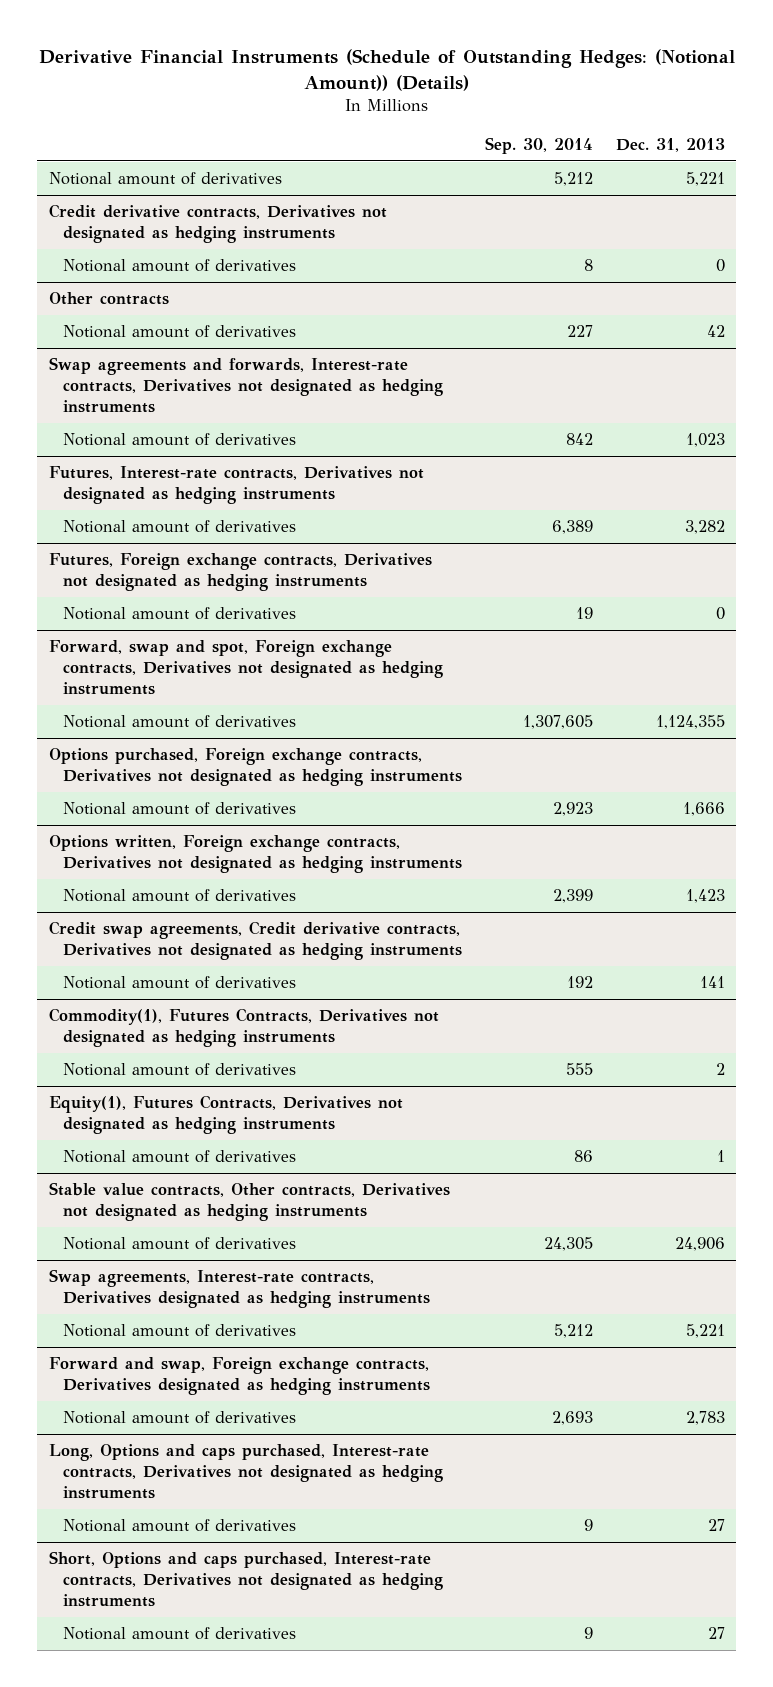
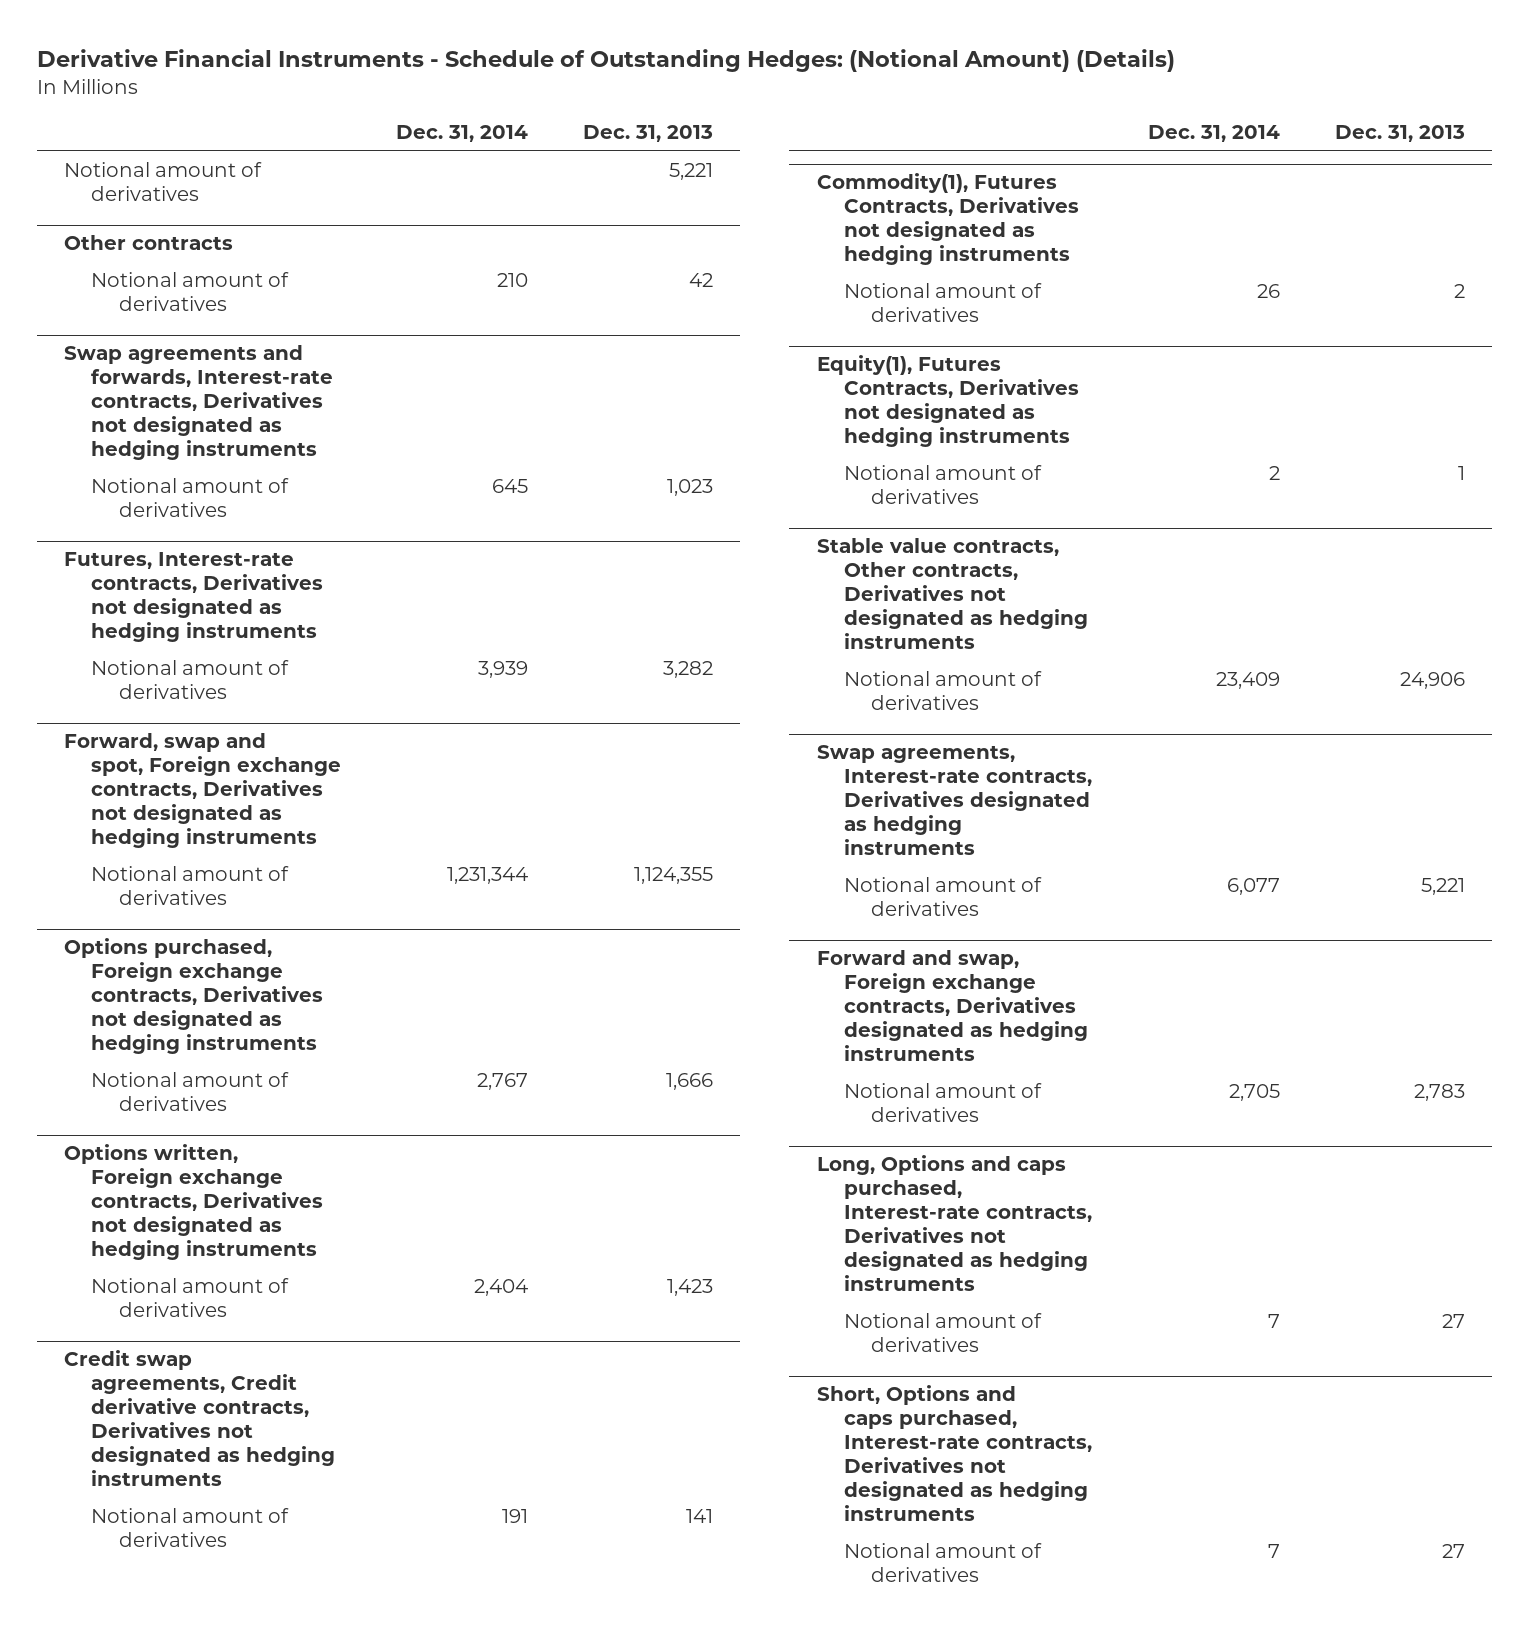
- Derivative Financial Instruments (Schedule of Outstanding Hedges: (Notional Amount)) (Details)
+ Derivative Financial Instruments - Schedule of Outstanding Hedges: (Notional Amount) (Details)
- | Sep. 30, 2014 | Dec. 31, 2013
+ | Dec. 31, 2014 | Dec. 31, 2013
- Credit derivative contracts, Derivatives not designated as hedging instruments
- Notional amount of derivatives | 8 | 0
- Futures, Foreign exchange contracts, Derivatives not designated as hedging instruments
- Notional amount of derivatives | 19 | 0

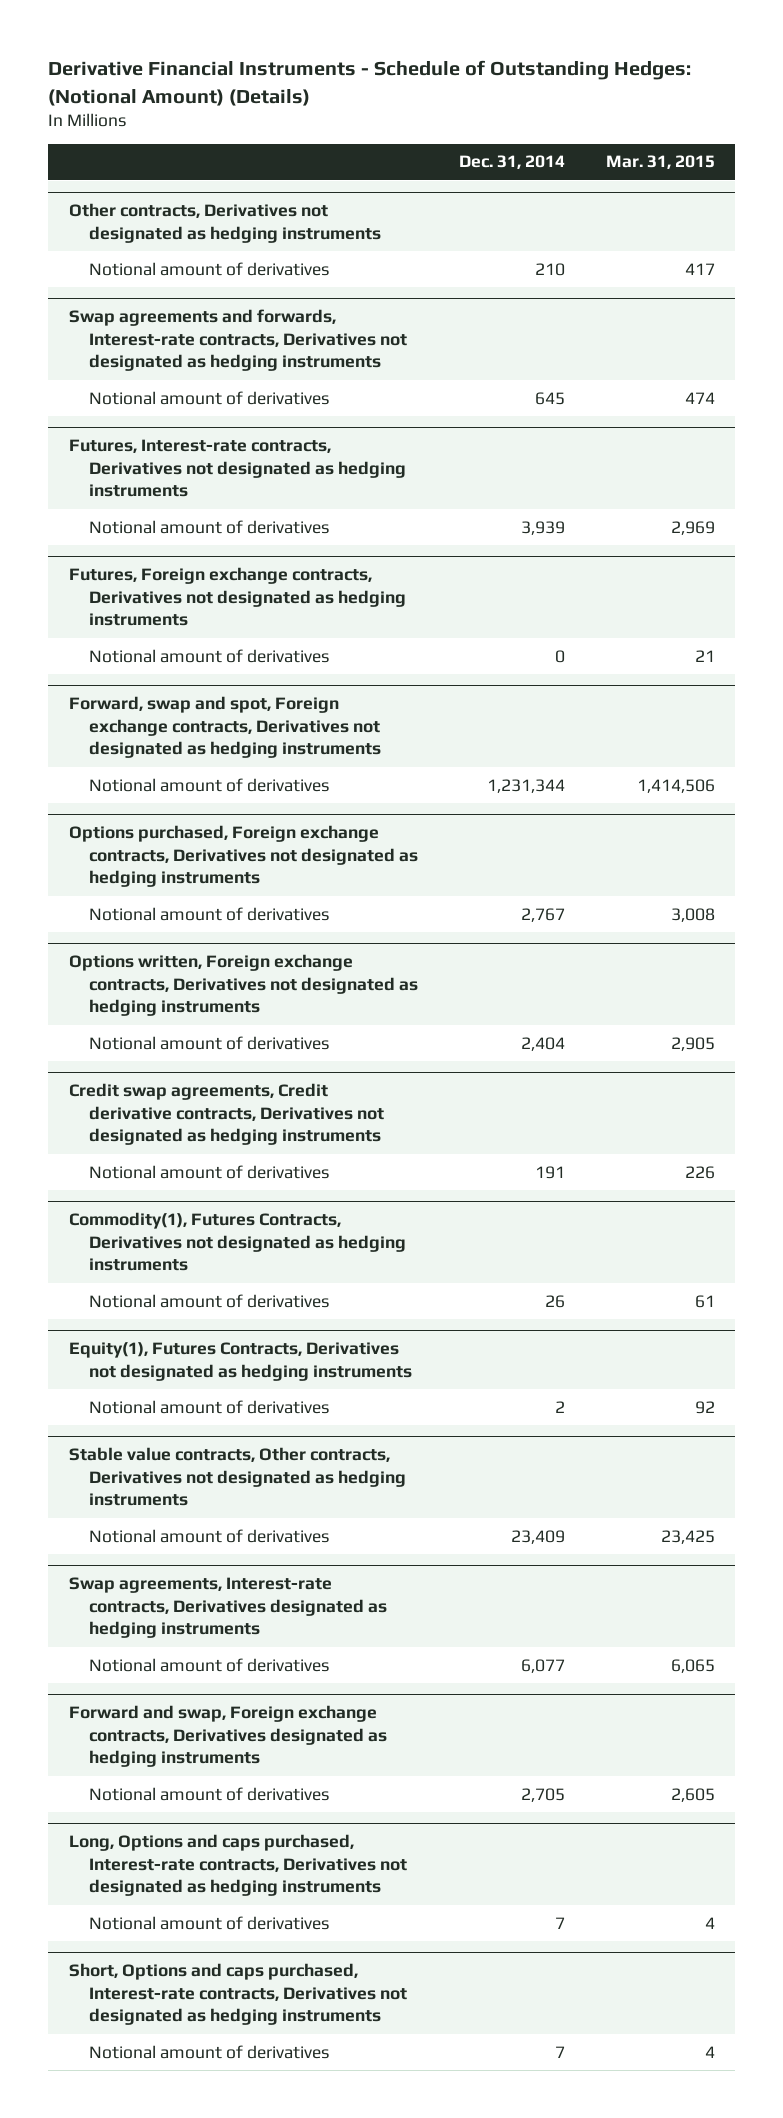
- | Dec. 31, 2014 | Dec. 31, 2013
+ | Dec. 31, 2014 | Mar. 31, 2015
- Notional amount of derivatives | | 5,221
- Other contracts
+ Other contracts, Derivatives not designated as hedging instruments
+ Futures, Foreign exchange contracts, Derivatives not designated as hedging instruments
+ Notional amount of derivatives | 0 | 21

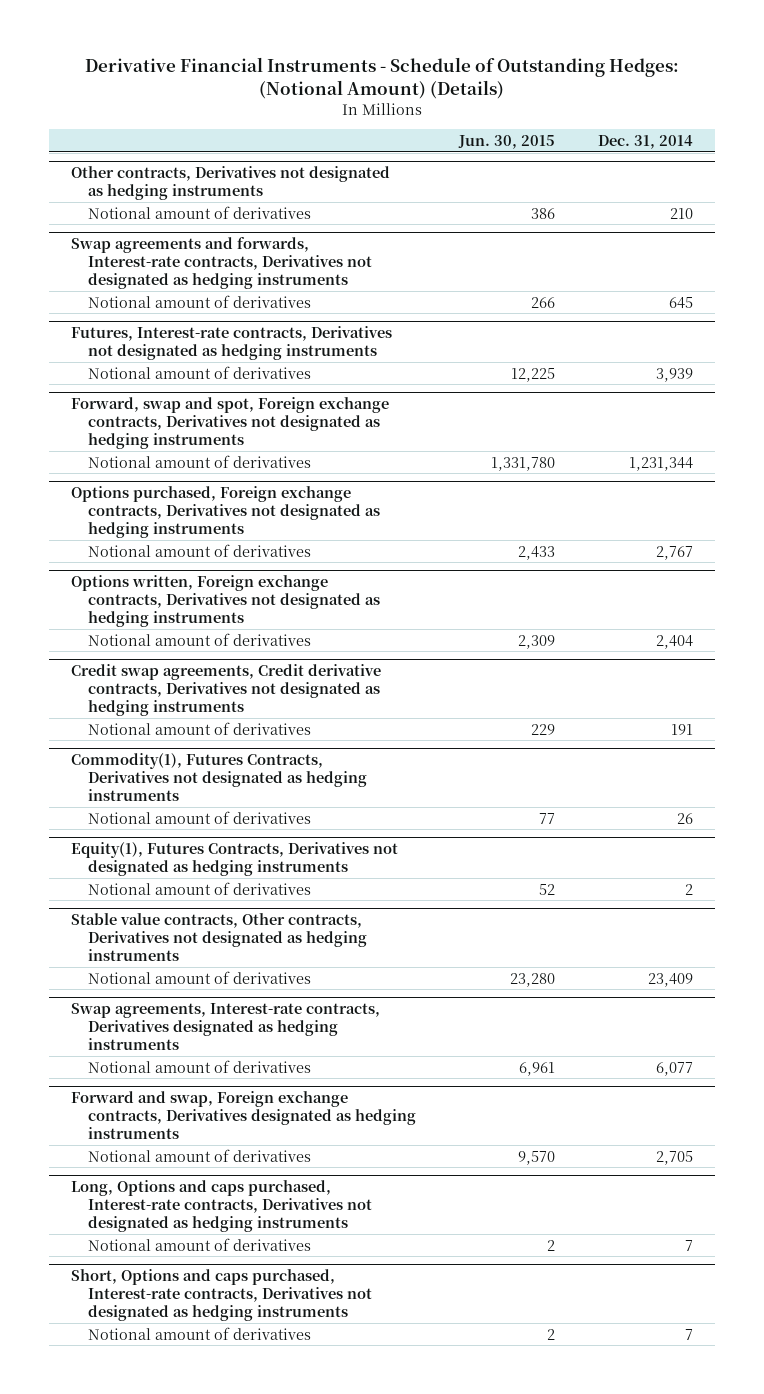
- | Dec. 31, 2014 | Mar. 31, 2015
+ | Jun. 30, 2015 | Dec. 31, 2014
- Futures, Foreign exchange contracts, Derivatives not designated as hedging instruments
- Notional amount of derivatives | 0 | 21

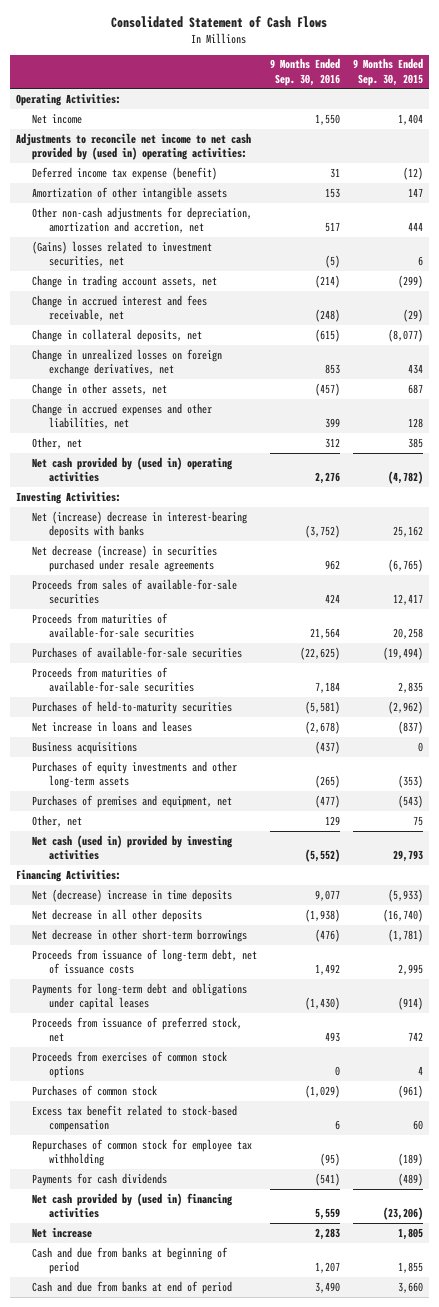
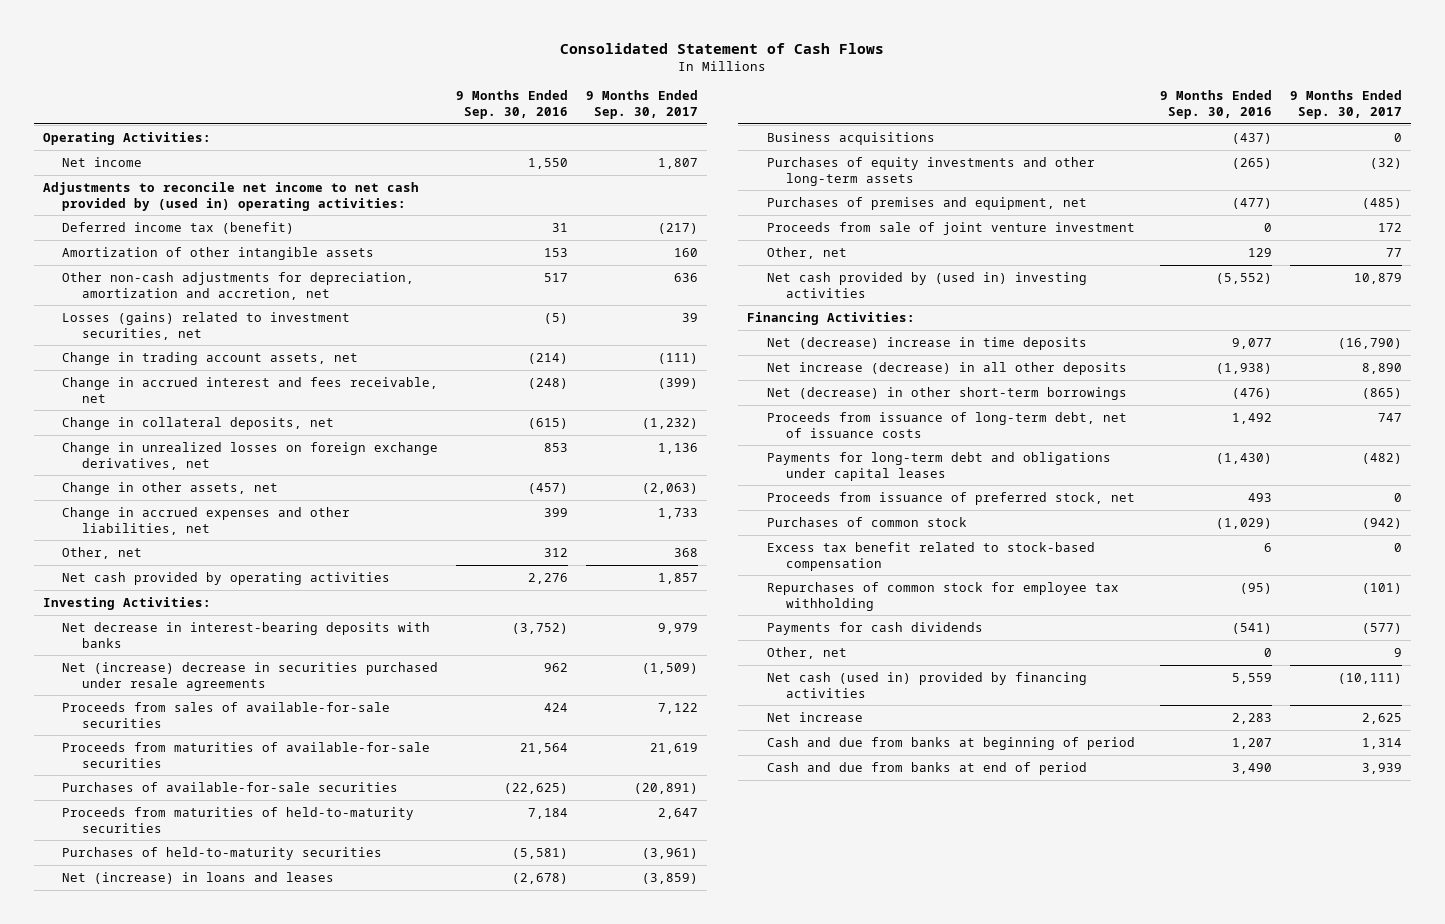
- | 9 Months Ended Sep. 30, 2016 | 9 Months Ended Sep. 30, 2015
+ | 9 Months Ended Sep. 30, 2016 | 9 Months Ended Sep. 30, 2017
- Deferred income tax expense (benefit) | 31 | (12)
+ Deferred income tax (benefit) | 31 | (217)
- (Gains) losses related to investment securities, net | (5) | 6
+ Losses (gains) related to investment securities, net | (5) | 39
- Net cash provided by (used in) operating activities | 2,276 | (4,782)
+ Net cash provided by operating activities | 2,276 | 1,857
- Net (increase) decrease in interest-bearing deposits with banks | (3,752) | 25,162
- Net decrease (increase) in securities purchased under resale agreements | 962 | (6,765)
+ Net decrease in interest-bearing deposits with banks | (3,752) | 9,979
+ Net (increase) decrease in securities purchased under resale agreements | 962 | (1,509)
- Proceeds from maturities of available-for-sale securities | 7,184 | 2,835
+ Proceeds from maturities of held-to-maturity securities | 7,184 | 2,647
- Net increase in loans and leases | (2,678) | (837)
+ Net (increase) in loans and leases | (2,678) | (3,859)
+ Proceeds from sale of joint venture investment | 0 | 172
- Net cash (used in) provided by investing activities | (5,552) | 29,793
+ Net cash provided by (used in) investing activities | (5,552) | 10,879
- Net decrease in all other deposits | (1,938) | (16,740)
- Net decrease in other short-term borrowings | (476) | (1,781)
+ Net increase (decrease) in all other deposits | (1,938) | 8,890
+ Net (decrease) in other short-term borrowings | (476) | (865)
- Proceeds from exercises of common stock options | 0 | 4
- Net cash provided by (used in) financing activities | 5,559 | (23,206)
+ Other, net | 0 | 9
+ Net cash (used in) provided by financing activities | 5,559 | (10,111)

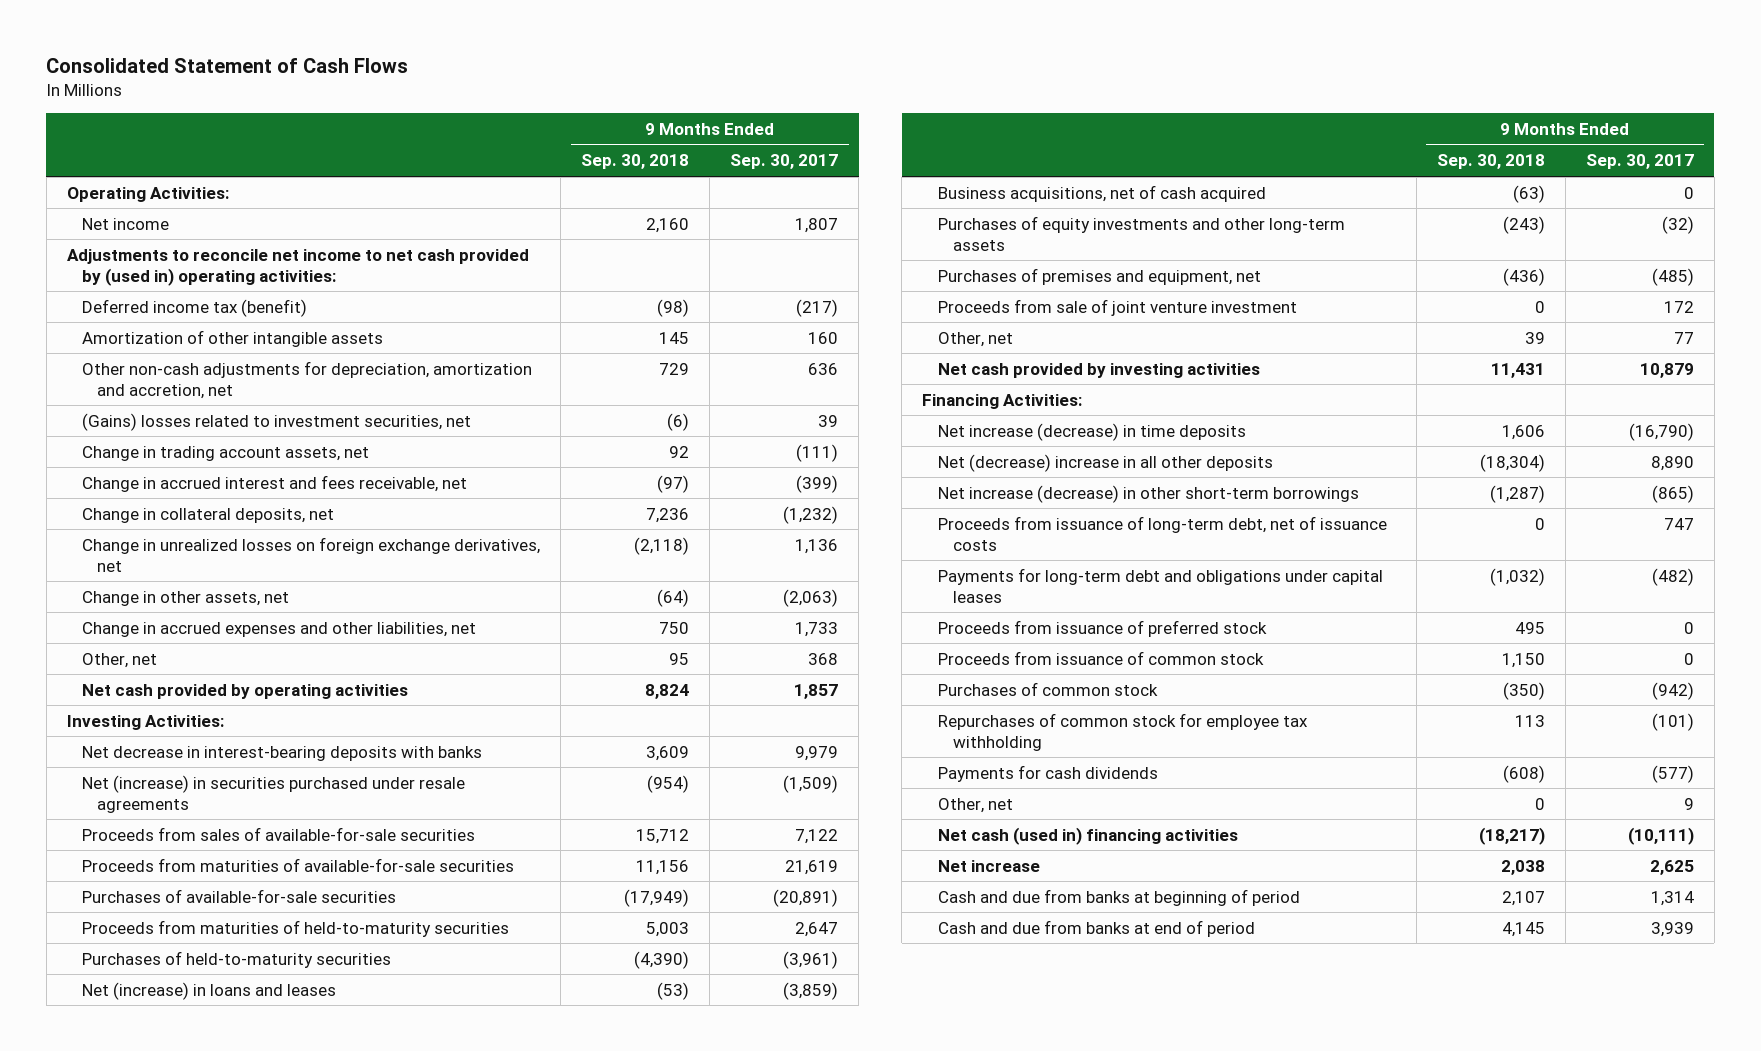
- | 9 Months Ended Sep. 30, 2016 | 9 Months Ended Sep. 30, 2017
+ | 9 Months Ended Sep. 30, 2018 | 9 Months Ended Sep. 30, 2017
- Losses (gains) related to investment securities, net | (5) | 39
+ (Gains) losses related to investment securities, net | (6) | 39
- Net (increase) decrease in securities purchased under resale agreements | 962 | (1,509)
+ Net (increase) in securities purchased under resale agreements | (954) | (1,509)
- Business acquisitions | (437) | 0
+ Business acquisitions, net of cash acquired | (63) | 0
- Net cash provided by (used in) investing activities | (5,552) | 10,879
+ Net cash provided by investing activities | 11,431 | 10,879
- Net (decrease) increase in time deposits | 9,077 | (16,790)
- Net increase (decrease) in all other deposits | (1,938) | 8,890
- Net (decrease) in other short-term borrowings | (476) | (865)
+ Net increase (decrease) in time deposits | 1,606 | (16,790)
+ Net (decrease) increase in all other deposits | (18,304) | 8,890
+ Net increase (decrease) in other short-term borrowings | (1,287) | (865)
- Proceeds from issuance of preferred stock, net | 493 | 0
+ Proceeds from issuance of preferred stock | 495 | 0
+ Proceeds from issuance of common stock | 1,150 | 0
- Excess tax benefit related to stock-based compensation | 6 | 0
- Net cash (used in) provided by financing activities | 5,559 | (10,111)
+ Net cash (used in) financing activities | (18,217) | (10,111)

